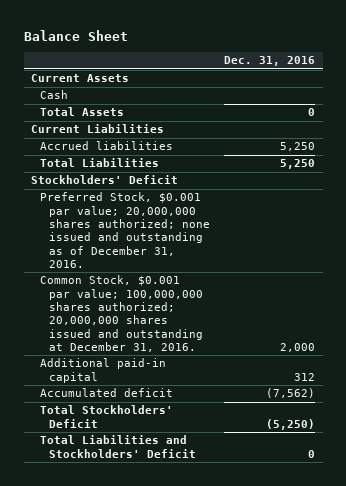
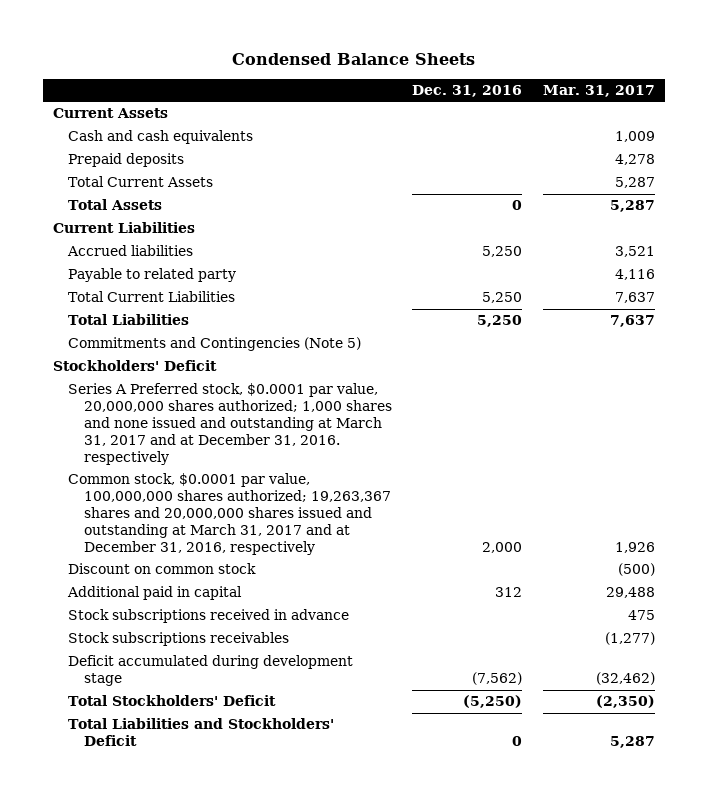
- Balance Sheet
+ Condensed Balance Sheets
- | Dec. 31, 2016
+ | Dec. 31, 2016 | Mar. 31, 2017
- Cash
+ Cash and cash equivalents | | 1,009
+ Prepaid deposits | | 4,278
+ Total Current Assets | | 5,287
+ Payable to related party | | 4,116
+ Total Current Liabilities | 5,250 | 7,637
+ Commitments and Contingencies (Note 5)
- Preferred Stock, $0.001 par value; 20,000,000 shares authorized; none issued and outstanding as of December 31, 2016.
- Common Stock, $0.001 par value; 100,000,000 shares authorized; 20,000,000 shares issued and outstanding at December 31, 2016. | 2,000
- Additional paid-in capital | 312
- Accumulated deficit | (7,562)
+ Series A Preferred stock, $0.0001 par value, 20,000,000 shares authorized; 1,000 shares and none issued and outstanding at March 31, 2017 and at December 31, 2016. respectively
+ Common stock, $0.0001 par value, 100,000,000 shares authorized; 19,263,367 shares and 20,000,000 shares issued and outstanding at March 31, 2017 and at December 31, 2016, respectively | 2,000 | 1,926
+ Discount on common stock | | (500)
+ Additional paid in capital | 312 | 29,488
+ Stock subscriptions received in advance | | 475
+ Stock subscriptions receivables | | (1,277)
+ Deficit accumulated during development stage | (7,562) | (32,462)

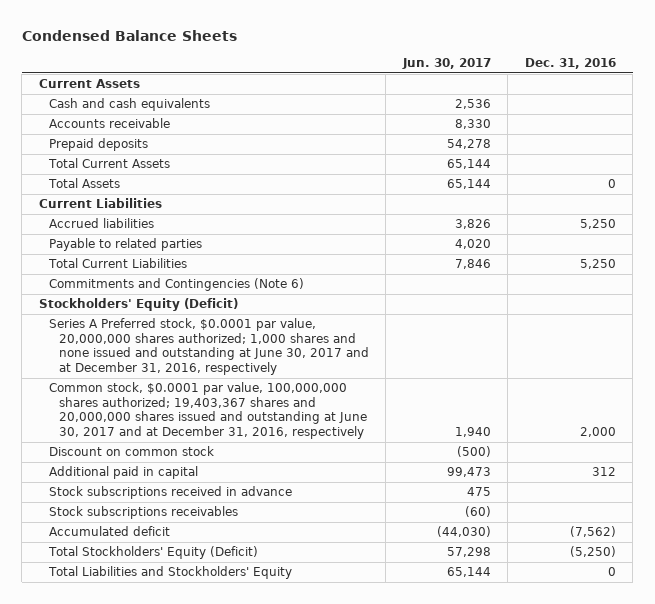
- | Dec. 31, 2016 | Mar. 31, 2017
+ | Jun. 30, 2017 | Dec. 31, 2016
+ Accounts receivable | 8,330 |
- Payable to related party | | 4,116
+ Payable to related parties | 4,020 |
- Total Liabilities | 5,250 | 7,637
- Commitments and Contingencies (Note 5)
- Stockholders' Deficit
- Series A Preferred stock, $0.0001 par value, 20,000,000 shares authorized; 1,000 shares and none issued and outstanding at March 31, 2017 and at December 31, 2016. respectively
- Common stock, $0.0001 par value, 100,000,000 shares authorized; 19,263,367 shares and 20,000,000 shares issued and outstanding at March 31, 2017 and at December 31, 2016, respectively | 2,000 | 1,926
+ Commitments and Contingencies (Note 6)
+ Stockholders' Equity (Deficit)
+ Series A Preferred stock, $0.0001 par value, 20,000,000 shares authorized; 1,000 shares and none issued and outstanding at June 30, 2017 and at December 31, 2016, respectively
+ Common stock, $0.0001 par value, 100,000,000 shares authorized; 19,403,367 shares and 20,000,000 shares issued and outstanding at June 30, 2017 and at December 31, 2016, respectively | 1,940 | 2,000
- Deficit accumulated during development stage | (7,562) | (32,462)
- Total Stockholders' Deficit | (5,250) | (2,350)
- Total Liabilities and Stockholders' Deficit | 0 | 5,287
+ Accumulated deficit | (44,030) | (7,562)
+ Total Stockholders' Equity (Deficit) | 57,298 | (5,250)
+ Total Liabilities and Stockholders' Equity | 65,144 | 0

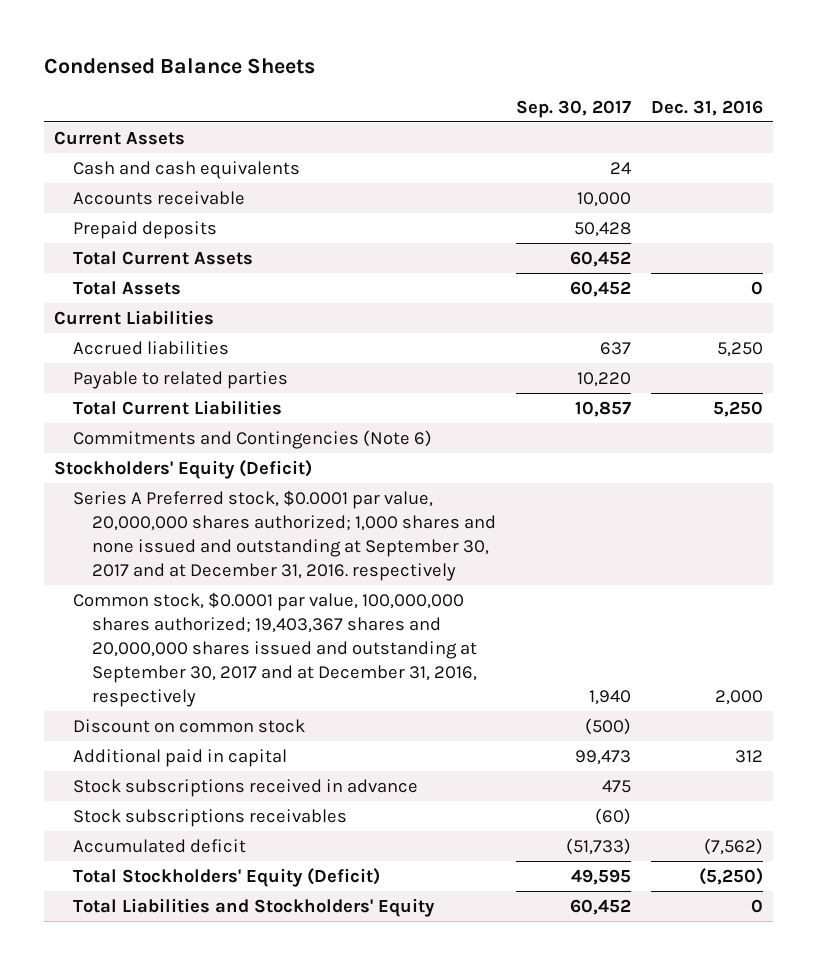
- | Jun. 30, 2017 | Dec. 31, 2016
+ | Sep. 30, 2017 | Dec. 31, 2016
- Series A Preferred stock, $0.0001 par value, 20,000,000 shares authorized; 1,000 shares and none issued and outstanding at June 30, 2017 and at December 31, 2016, respectively
- Common stock, $0.0001 par value, 100,000,000 shares authorized; 19,403,367 shares and 20,000,000 shares issued and outstanding at June 30, 2017 and at December 31, 2016, respectively | 1,940 | 2,000
+ Series A Preferred stock, $0.0001 par value, 20,000,000 shares authorized; 1,000 shares and none issued and outstanding at September 30, 2017 and at December 31, 2016. respectively
+ Common stock, $0.0001 par value, 100,000,000 shares authorized; 19,403,367 shares and 20,000,000 shares issued and outstanding at September 30, 2017 and at December 31, 2016, respectively | 1,940 | 2,000

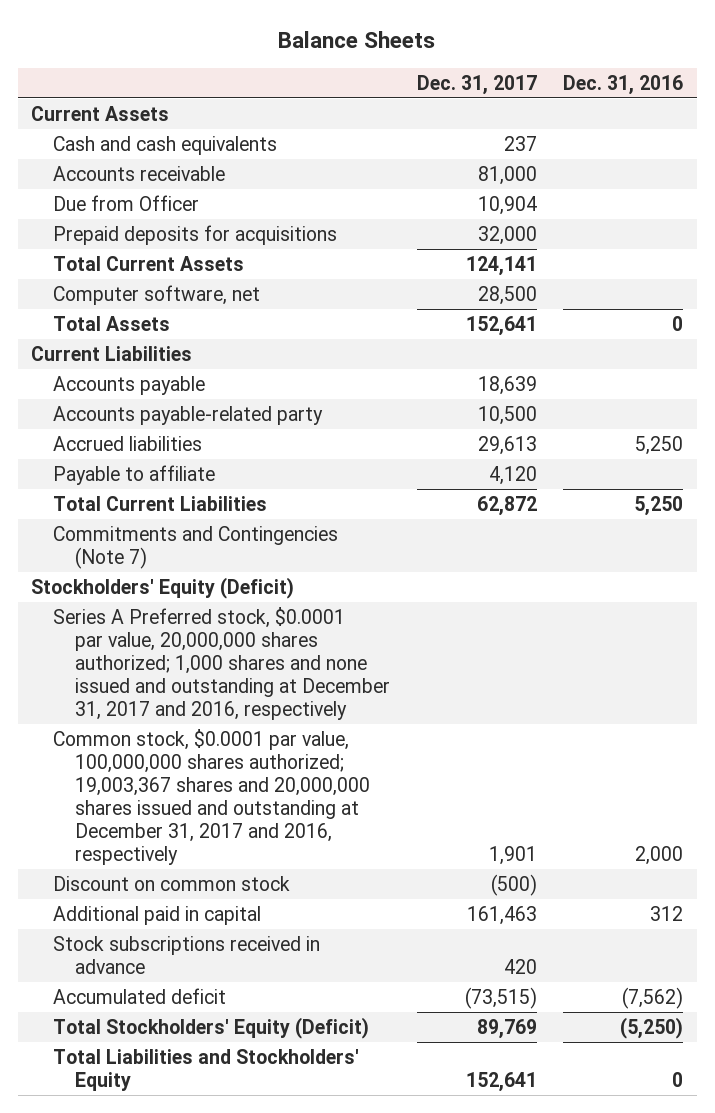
- Condensed Balance Sheets
+ Balance Sheets
- | Sep. 30, 2017 | Dec. 31, 2016
+ | Dec. 31, 2017 | Dec. 31, 2016
- Prepaid deposits | 50,428 |
+ Due from Officer | 10,904 |
+ Prepaid deposits for acquisitions | 32,000 |
+ Computer software, net | 28,500 |
+ Accounts payable | 18,639 |
+ Accounts payable-related party | 10,500 |
- Payable to related parties | 10,220 |
+ Payable to affiliate | 4,120 |
- Commitments and Contingencies (Note 6)
+ Commitments and Contingencies (Note 7)
- Series A Preferred stock, $0.0001 par value, 20,000,000 shares authorized; 1,000 shares and none issued and outstanding at September 30, 2017 and at December 31, 2016. respectively
- Common stock, $0.0001 par value, 100,000,000 shares authorized; 19,403,367 shares and 20,000,000 shares issued and outstanding at September 30, 2017 and at December 31, 2016, respectively | 1,940 | 2,000
+ Series A Preferred stock, $0.0001 par value, 20,000,000 shares authorized; 1,000 shares and none issued and outstanding at December 31, 2017 and 2016, respectively
+ Common stock, $0.0001 par value, 100,000,000 shares authorized; 19,003,367 shares and 20,000,000 shares issued and outstanding at December 31, 2017 and 2016, respectively | 1,901 | 2,000
- Stock subscriptions receivables | (60) |

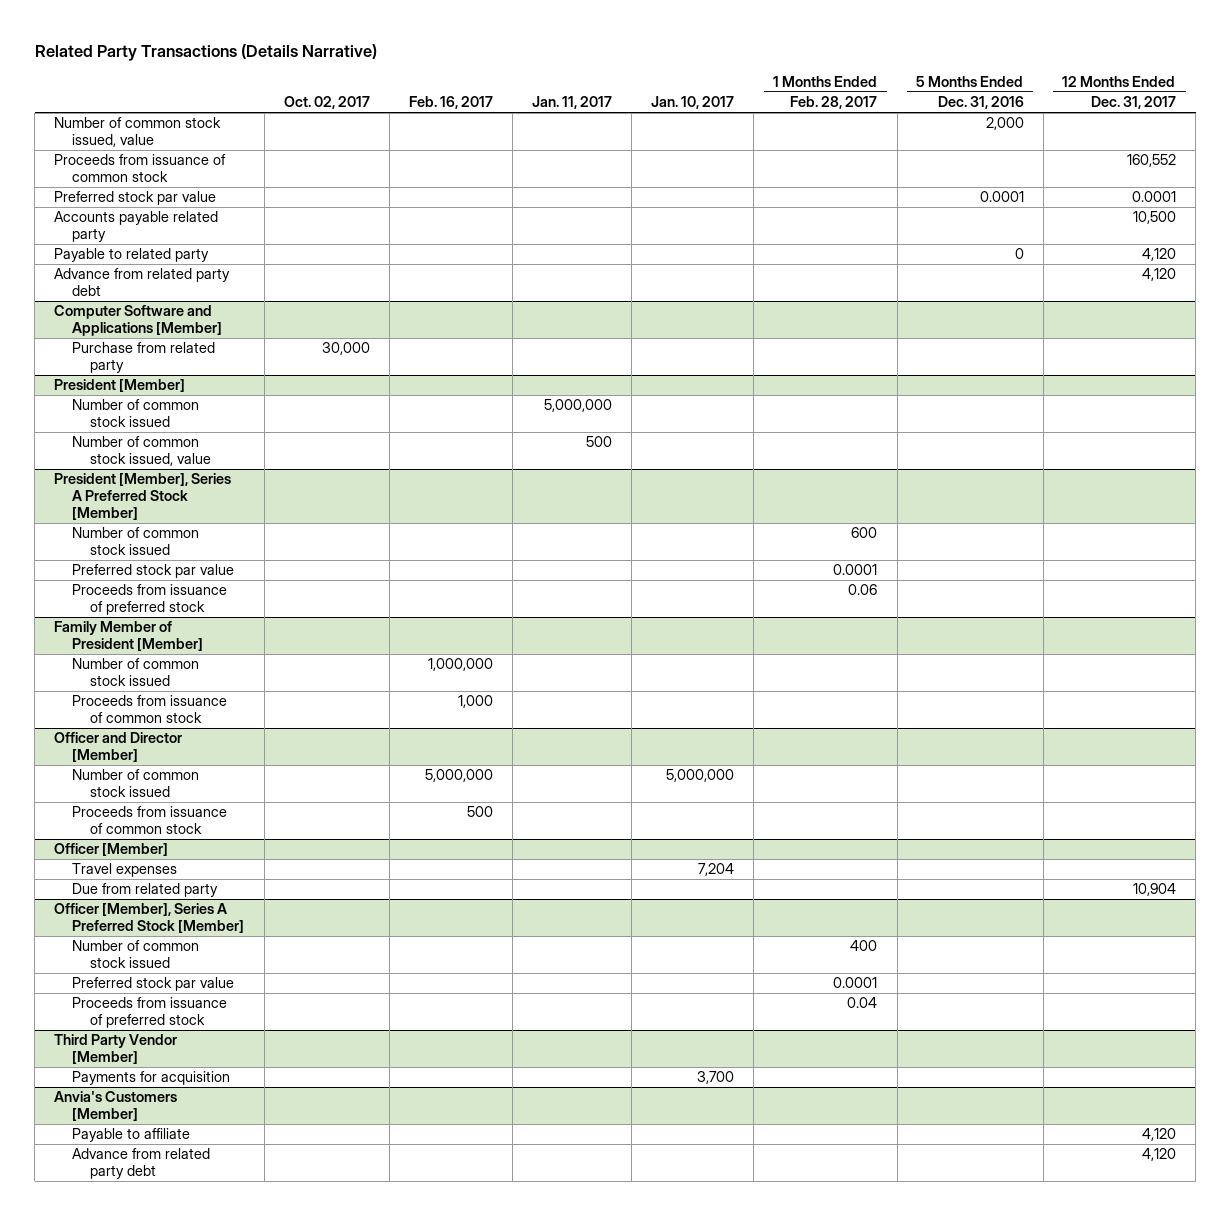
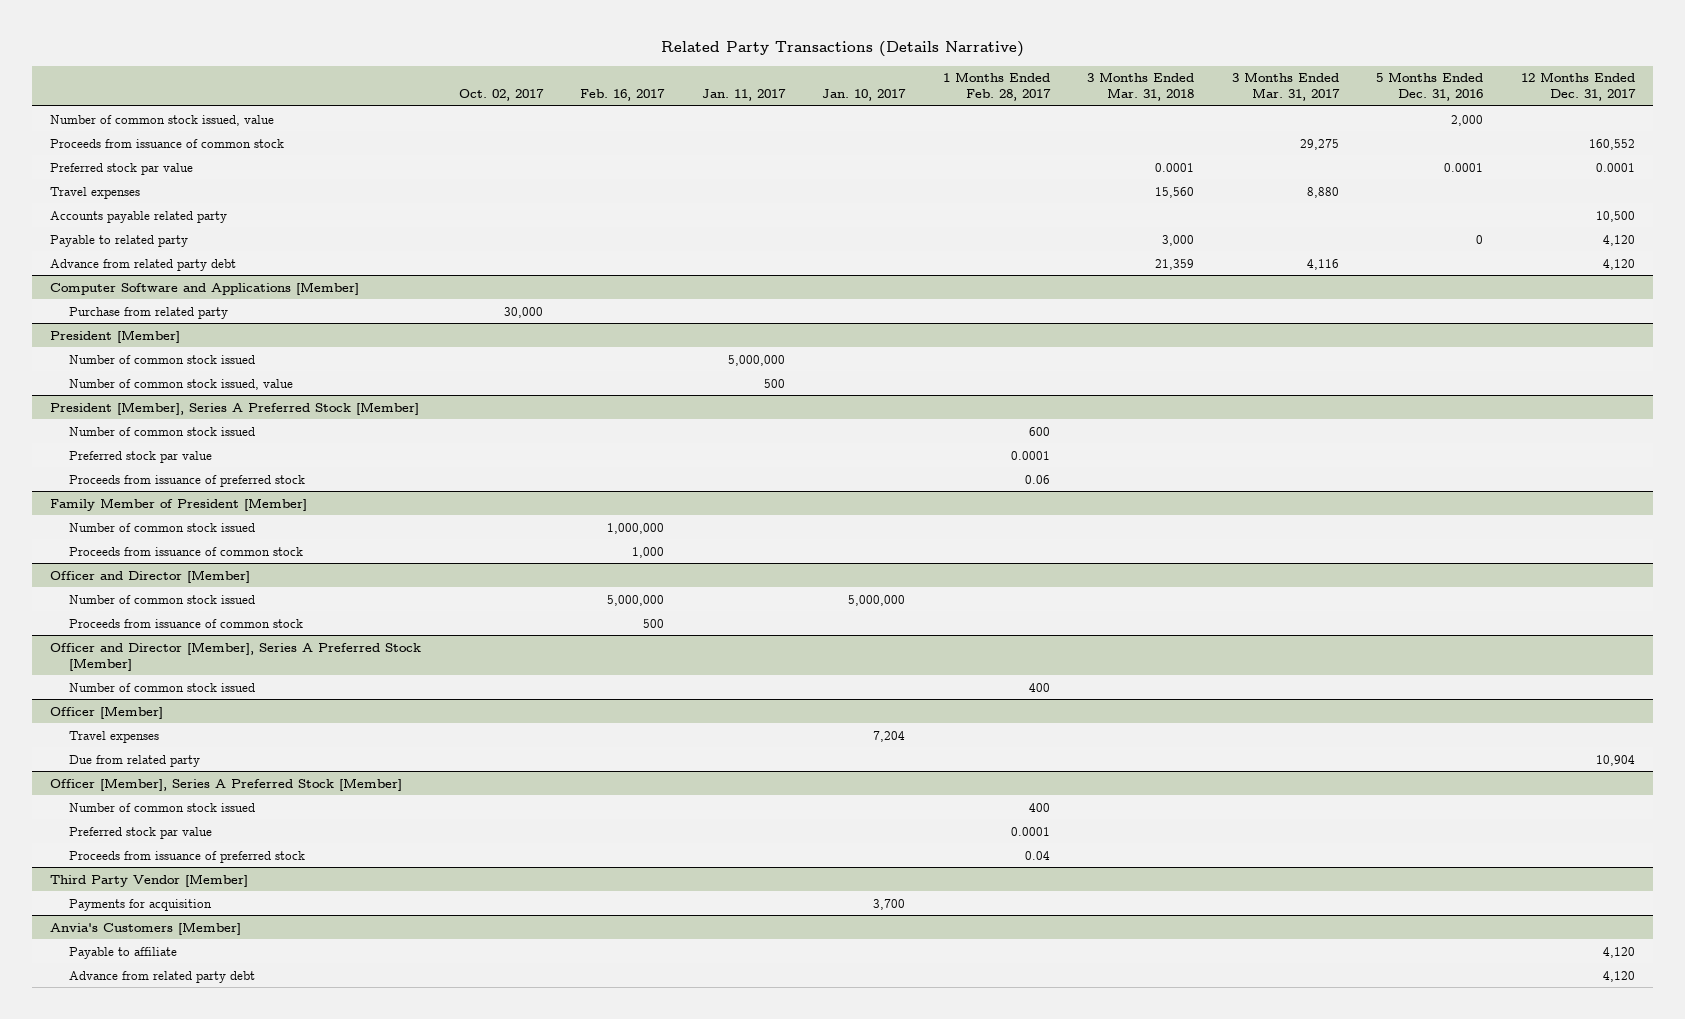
- | Oct. 02, 2017 | Feb. 16, 2017 | Jan. 11, 2017 | Jan. 10, 2017 | 1 Months Ended Feb. 28, 2017 | 5 Months Ended Dec. 31, 2016 | 12 Months Ended Dec. 31, 2017
+ | Oct. 02, 2017 | Feb. 16, 2017 | Jan. 11, 2017 | Jan. 10, 2017 | 1 Months Ended Feb. 28, 2017 | 3 Months Ended Mar. 31, 2018 | 3 Months Ended Mar. 31, 2017 | 5 Months Ended Dec. 31, 2016 | 12 Months Ended Dec. 31, 2017
+ Travel expenses | | | | | | 15,560 | 8,880 | |
+ Officer and Director [Member], Series A Preferred Stock [Member]
+ Number of common stock issued | | | | | 400 | | | |

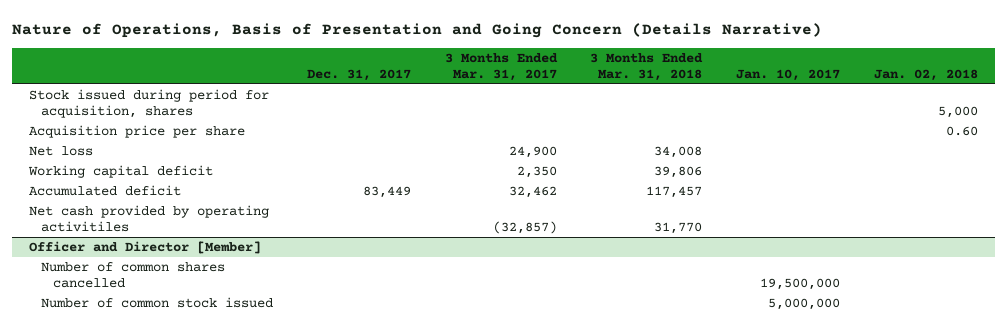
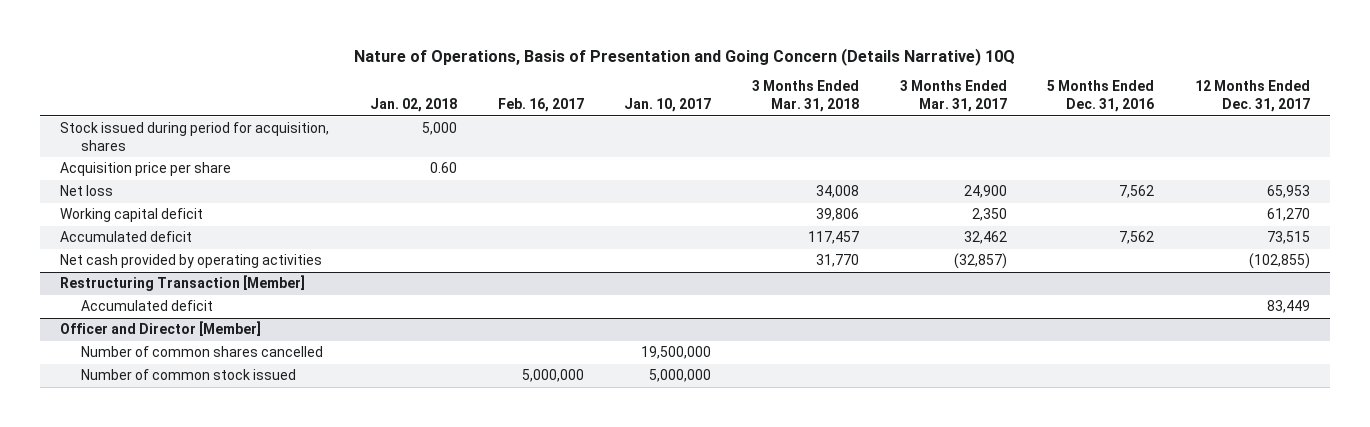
- Nature of Operations, Basis of Presentation and Going Concern (Details Narrative)
+ Nature of Operations, Basis of Presentation and Going Concern (Details Narrative) 10Q
- | Dec. 31, 2017 | 3 Months Ended Mar. 31, 2017 | 3 Months Ended Mar. 31, 2018 | Jan. 10, 2017 | Jan. 02, 2018
+ | Jan. 02, 2018 | Feb. 16, 2017 | Jan. 10, 2017 | 3 Months Ended Mar. 31, 2018 | 3 Months Ended Mar. 31, 2017 | 5 Months Ended Dec. 31, 2016 | 12 Months Ended Dec. 31, 2017
- Net cash provided by operating activitiles | | (32,857) | 31,770 | |
+ Net cash provided by operating activities | | | | 31,770 | (32,857) | | (102,855)
+ Restructuring Transaction [Member]
+ Accumulated deficit | | | | | | | 83,449

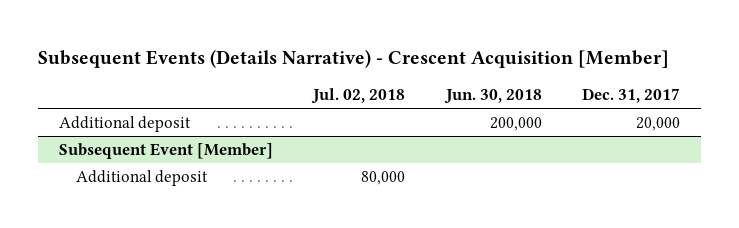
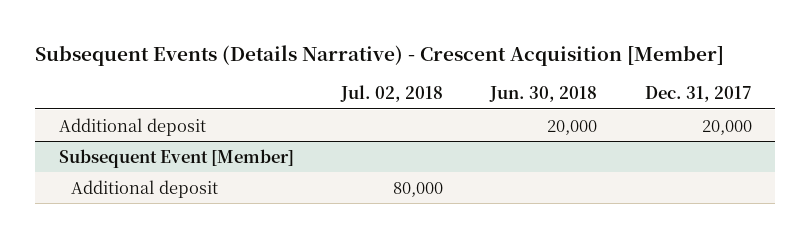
- Additional deposit | | 200,000 | 20,000
+ Additional deposit | | 20,000 | 20,000

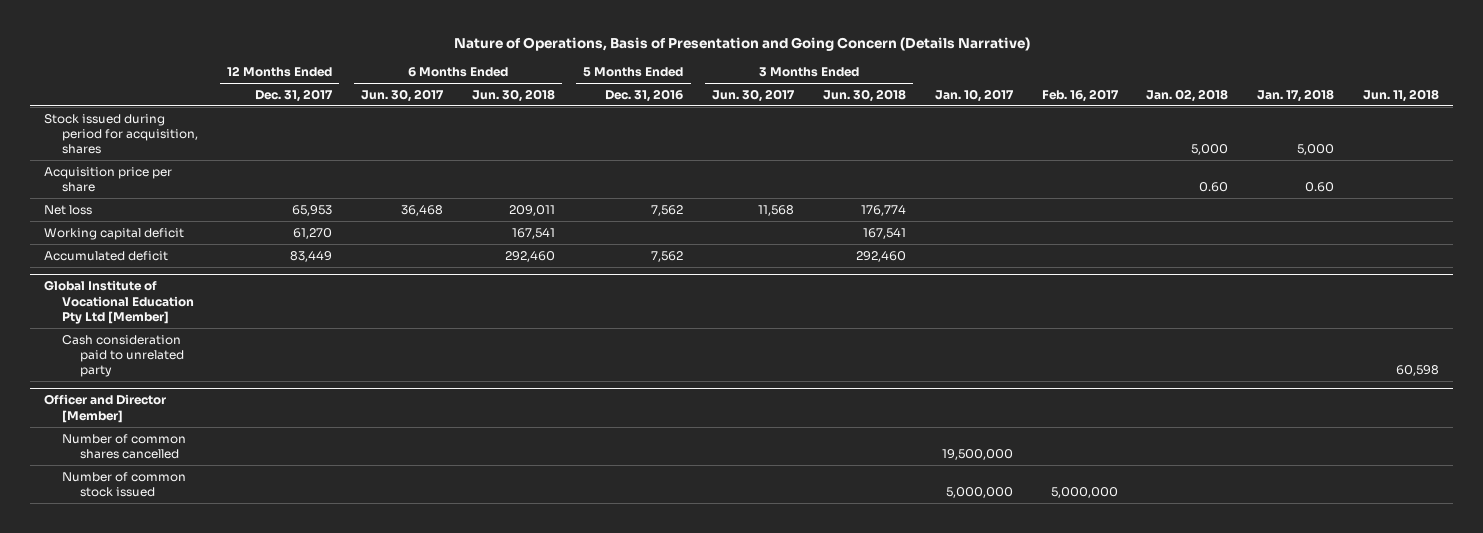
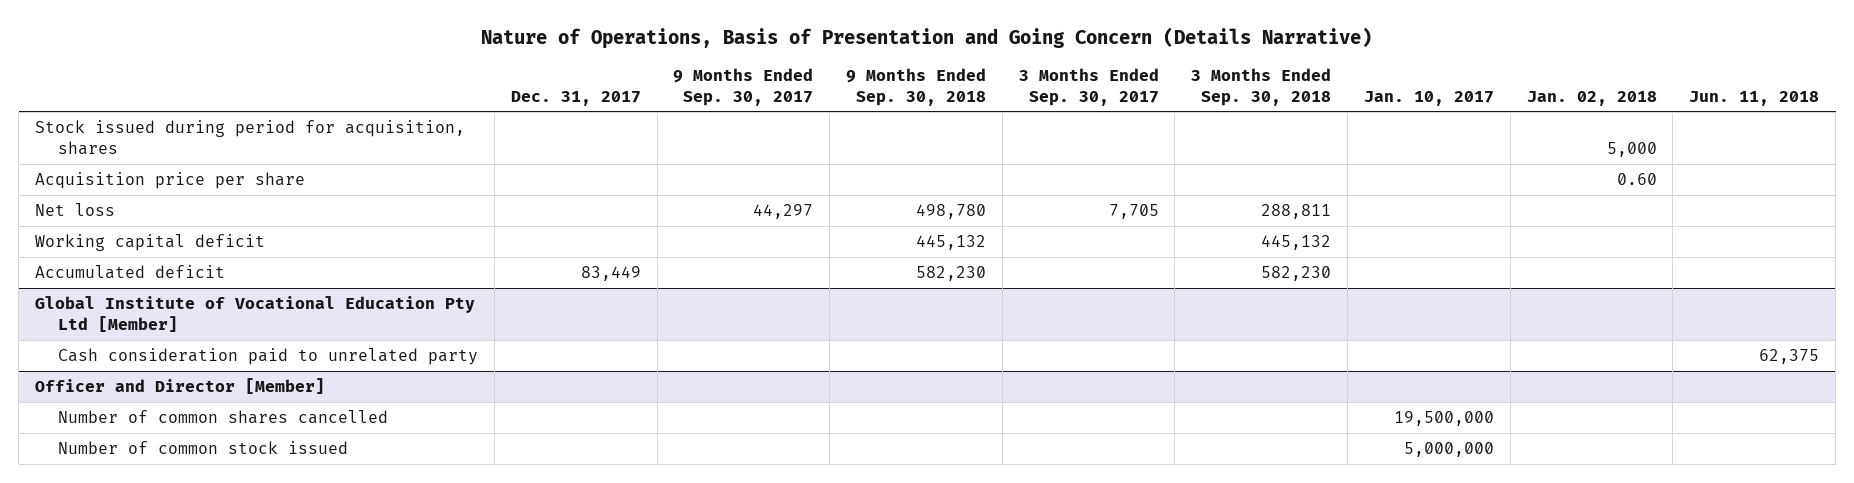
- | 12 Months Ended Dec. 31, 2017 | 6 Months Ended Jun. 30, 2017 | 6 Months Ended Jun. 30, 2018 | 5 Months Ended Dec. 31, 2016 | 3 Months Ended Jun. 30, 2017 | 3 Months Ended Jun. 30, 2018 | Jan. 10, 2017 | Feb. 16, 2017 | Jan. 02, 2018 | Jan. 17, 2018 | Jun. 11, 2018
+ | Dec. 31, 2017 | 9 Months Ended Sep. 30, 2017 | 9 Months Ended Sep. 30, 2018 | 3 Months Ended Sep. 30, 2017 | 3 Months Ended Sep. 30, 2018 | Jan. 10, 2017 | Jan. 02, 2018 | Jun. 11, 2018
@ Global Institute of Vocational Education Pty Ltd [Member]
- Cash consideration paid to unrelated party | | | | | | | | | | | 60,598
+ Cash consideration paid to unrelated party | | | | | | | | 62,375

